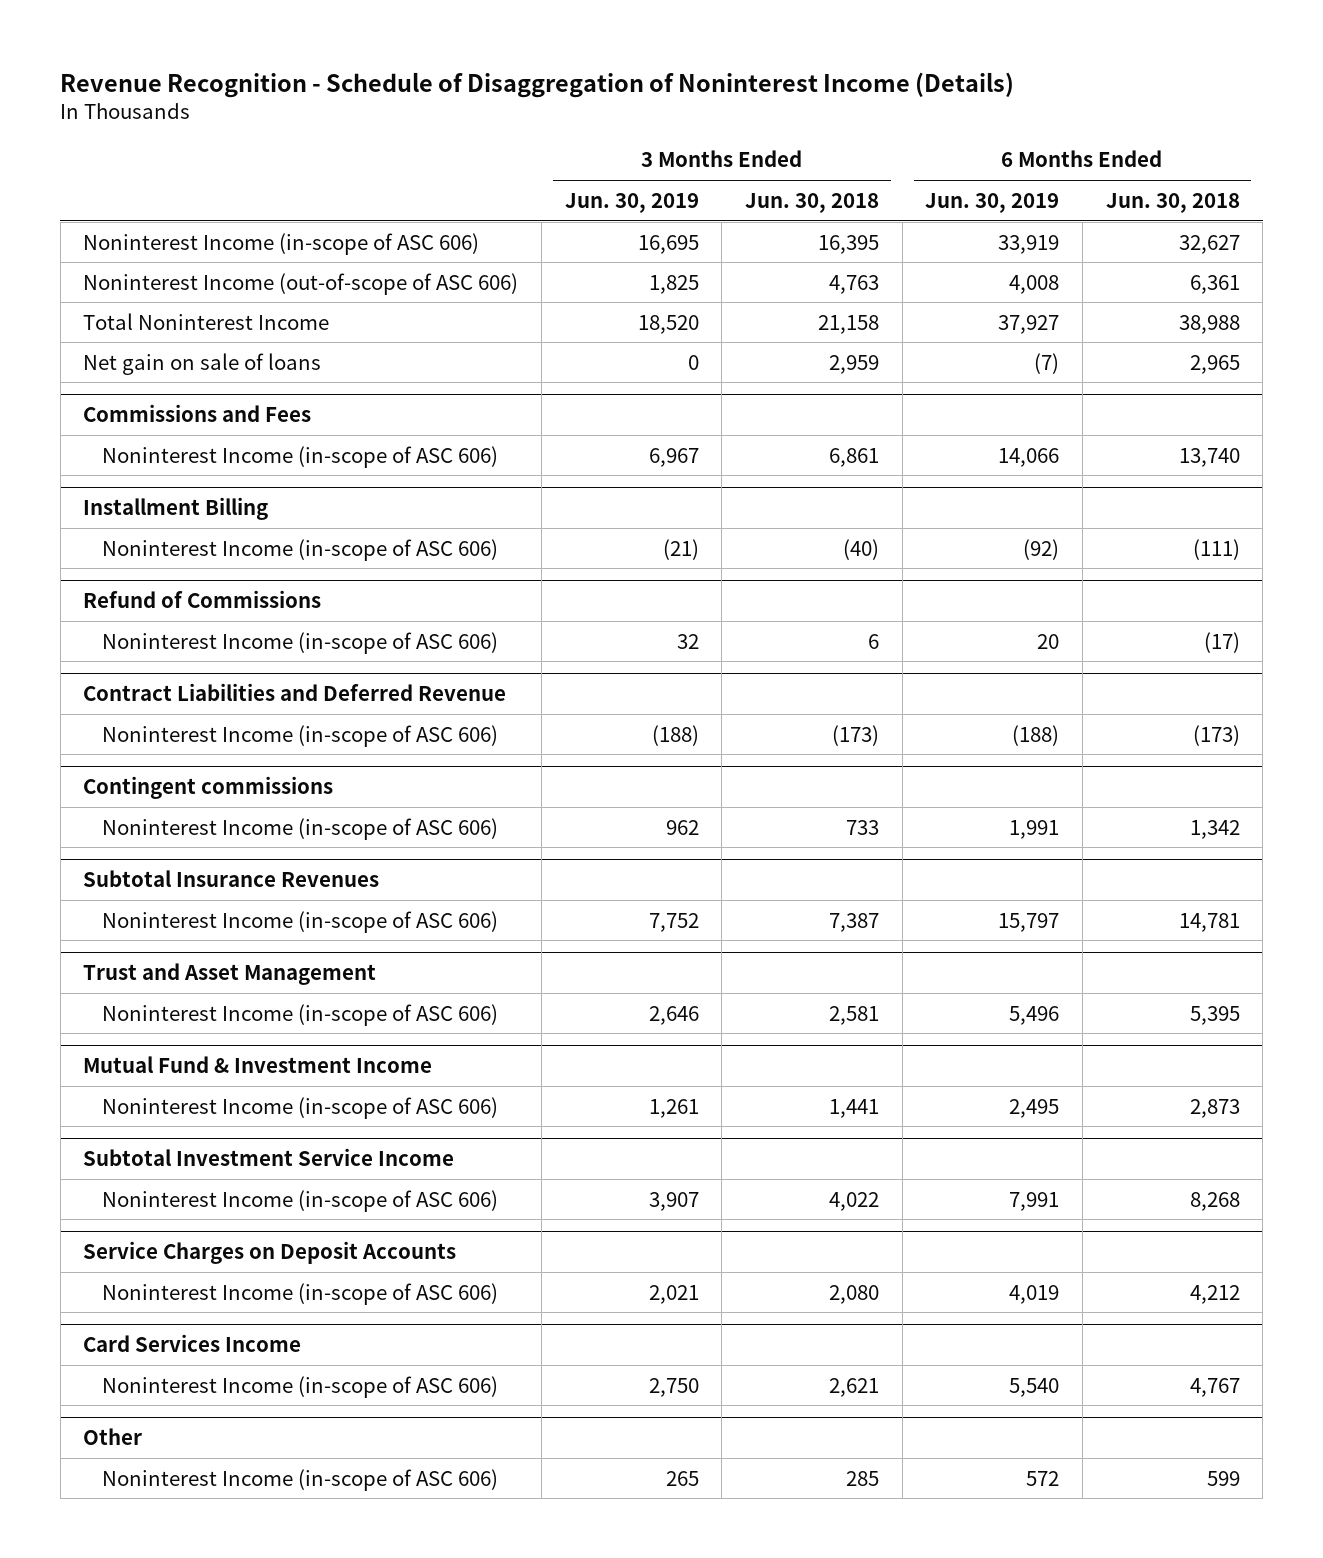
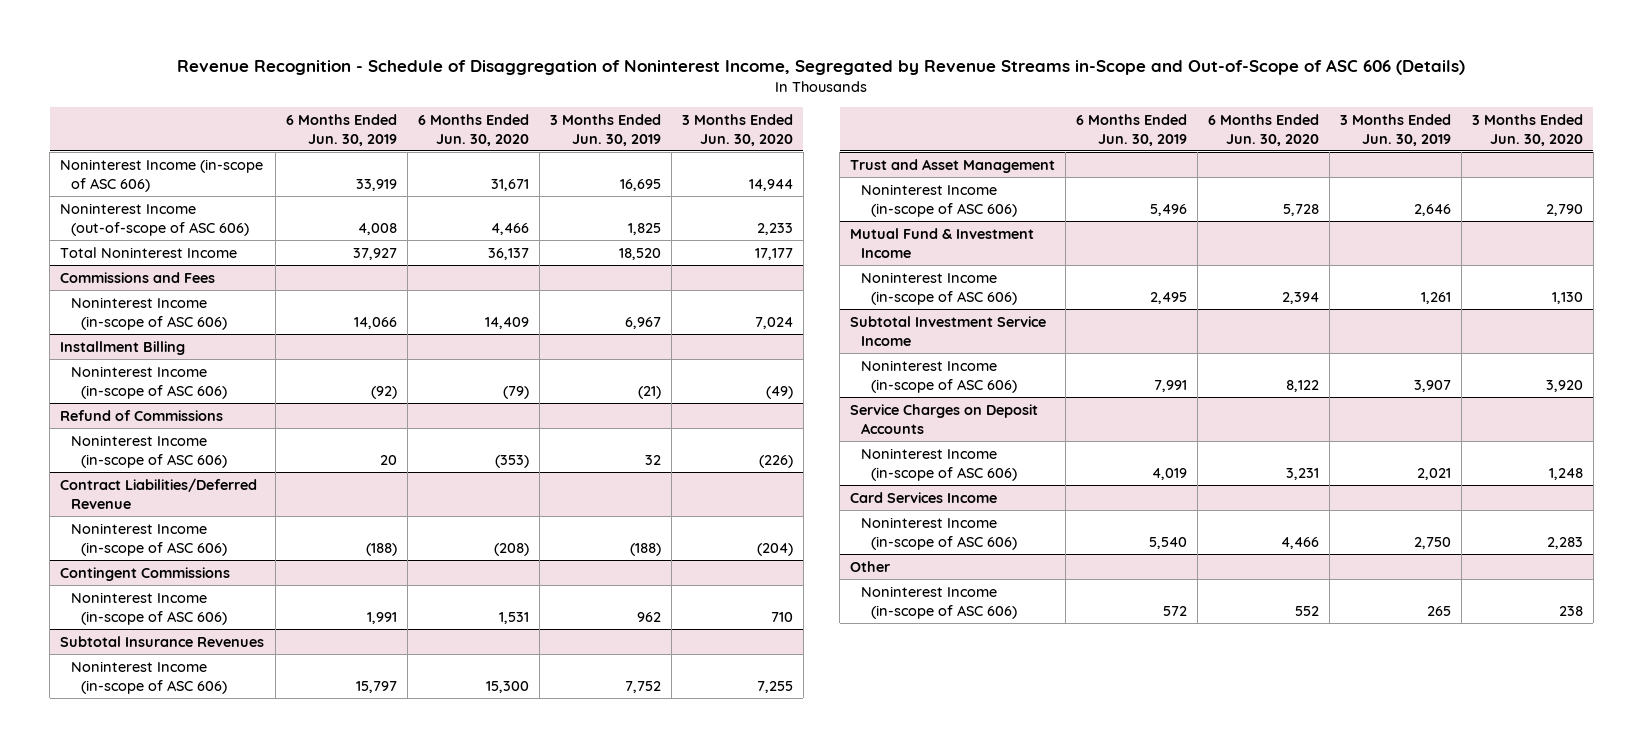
- Revenue Recognition - Schedule of Disaggregation of Noninterest Income (Details)
+ Revenue Recognition - Schedule of Disaggregation of Noninterest Income, Segregated by Revenue Streams in-Scope and Out-of-Scope of ASC 606 (Details)
- | 3 Months Ended Jun. 30, 2019 | 3 Months Ended Jun. 30, 2018 | 6 Months Ended Jun. 30, 2019 | 6 Months Ended Jun. 30, 2018
+ | 6 Months Ended Jun. 30, 2019 | 6 Months Ended Jun. 30, 2020 | 3 Months Ended Jun. 30, 2019 | 3 Months Ended Jun. 30, 2020
- Net gain on sale of loans | 0 | 2,959 | (7) | 2,965
- Contract Liabilities and Deferred Revenue
+ Contract Liabilities/Deferred Revenue
- Contingent commissions
+ Contingent Commissions

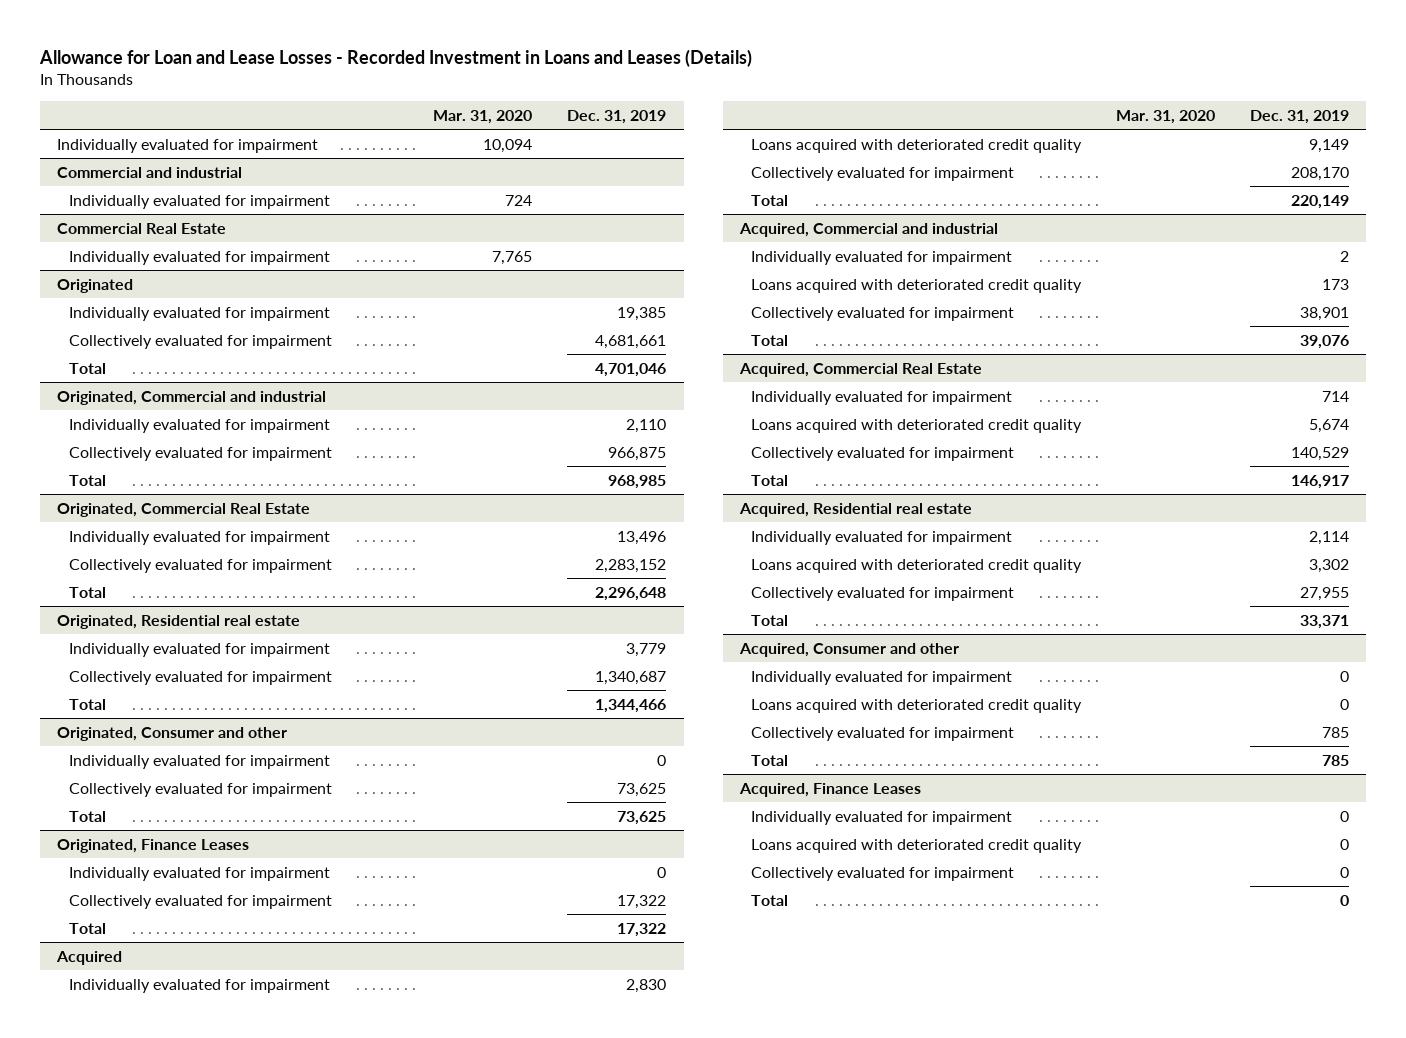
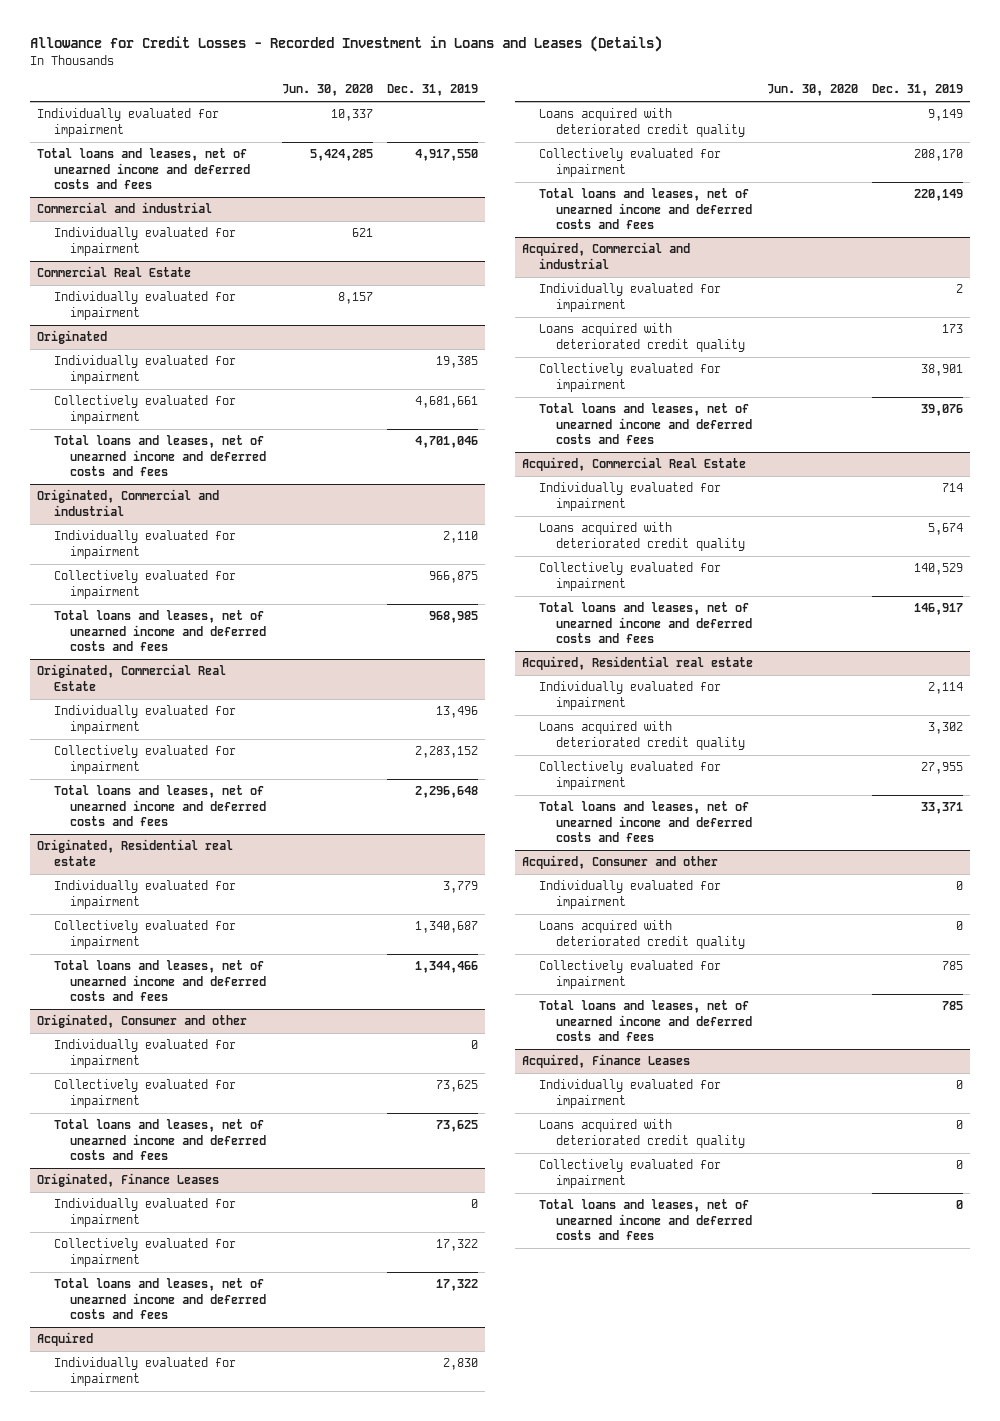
- Allowance for Loan and Lease Losses - Recorded Investment in Loans and Leases (Details)
+ Allowance for Credit Losses - Recorded Investment in Loans and Leases (Details)
- | Mar. 31, 2020 | Dec. 31, 2019
+ | Jun. 30, 2020 | Dec. 31, 2019
+ Total loans and leases, net of unearned income and deferred costs and fees | 5,424,285 | 4,917,550
@ Originated
- Total | | 4,701,046
+ Total loans and leases, net of unearned income and deferred costs and fees | | 4,701,046
@ Originated, Commercial and industrial
- Total | | 968,985
+ Total loans and leases, net of unearned income and deferred costs and fees | | 968,985
@ Originated, Commercial Real Estate
- Total | | 2,296,648
+ Total loans and leases, net of unearned income and deferred costs and fees | | 2,296,648
@ Originated, Residential real estate
- Total | | 1,344,466
+ Total loans and leases, net of unearned income and deferred costs and fees | | 1,344,466
@ Originated, Consumer and other
- Total | | 73,625
+ Total loans and leases, net of unearned income and deferred costs and fees | | 73,625
@ Originated, Finance Leases
- Total | | 17,322
+ Total loans and leases, net of unearned income and deferred costs and fees | | 17,322
@ Acquired
- Total | | 220,149
+ Total loans and leases, net of unearned income and deferred costs and fees | | 220,149
@ Acquired, Commercial and industrial
- Total | | 39,076
+ Total loans and leases, net of unearned income and deferred costs and fees | | 39,076
@ Acquired, Commercial Real Estate
- Total | | 146,917
+ Total loans and leases, net of unearned income and deferred costs and fees | | 146,917
@ Acquired, Residential real estate
- Total | | 33,371
+ Total loans and leases, net of unearned income and deferred costs and fees | | 33,371
@ Acquired, Consumer and other
- Total | | 785
+ Total loans and leases, net of unearned income and deferred costs and fees | | 785
@ Acquired, Finance Leases
- Total | | 0
+ Total loans and leases, net of unearned income and deferred costs and fees | | 0

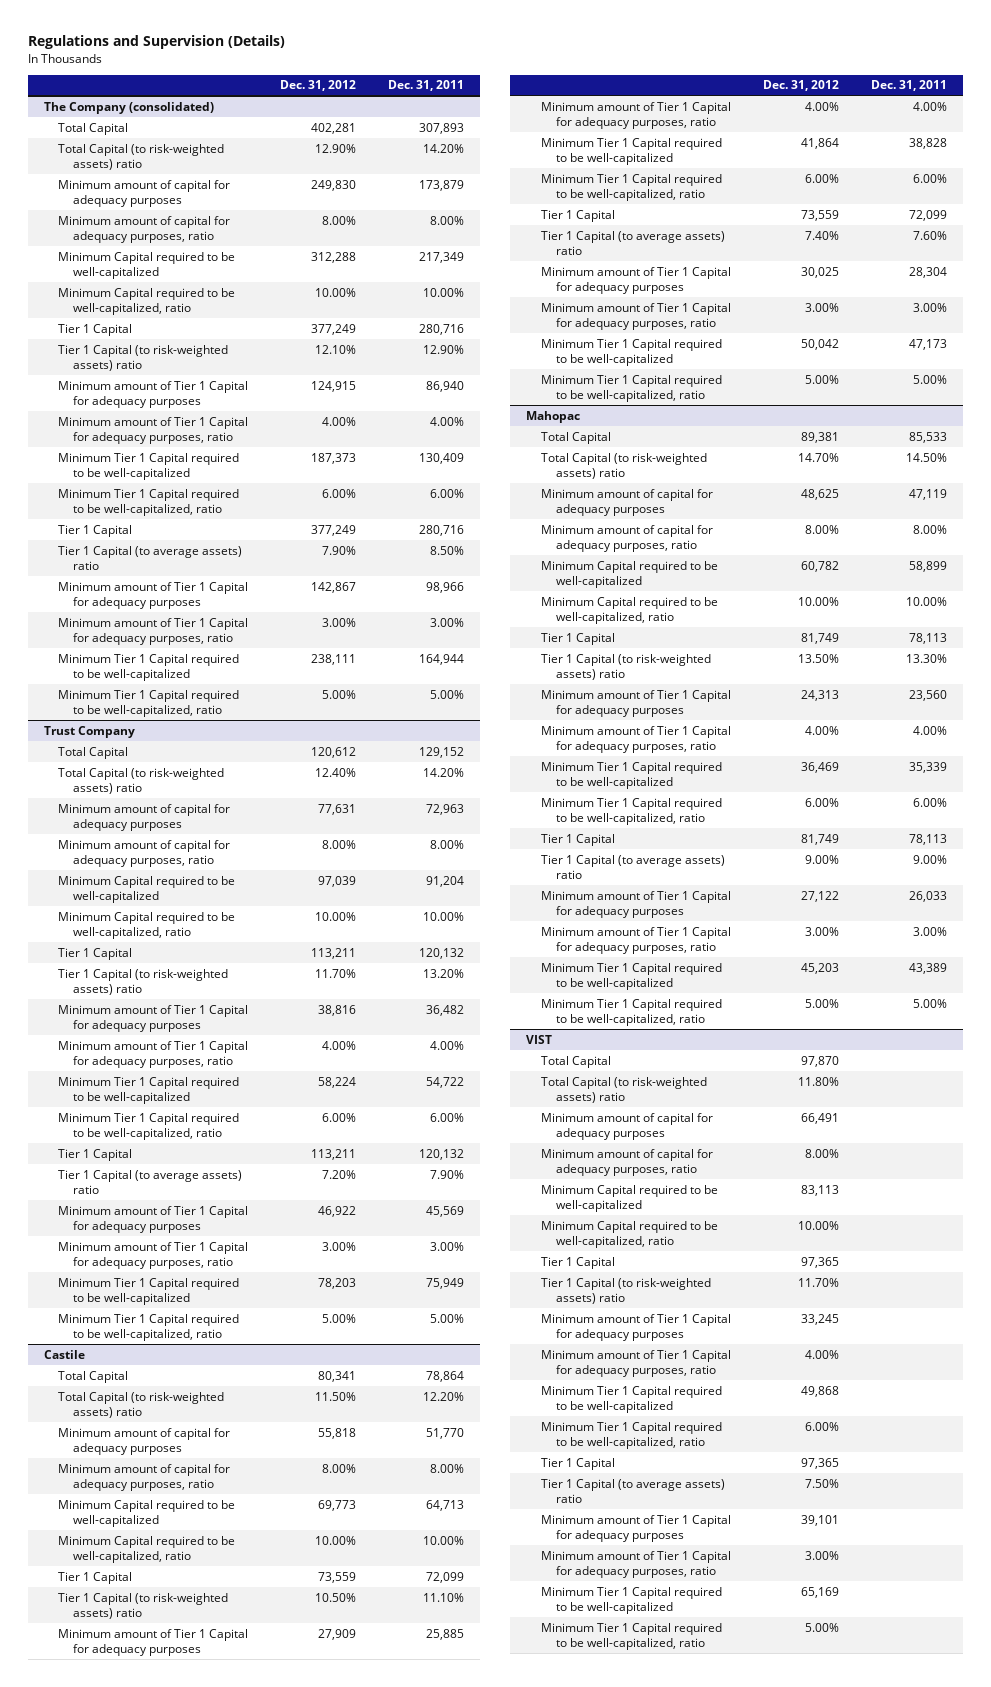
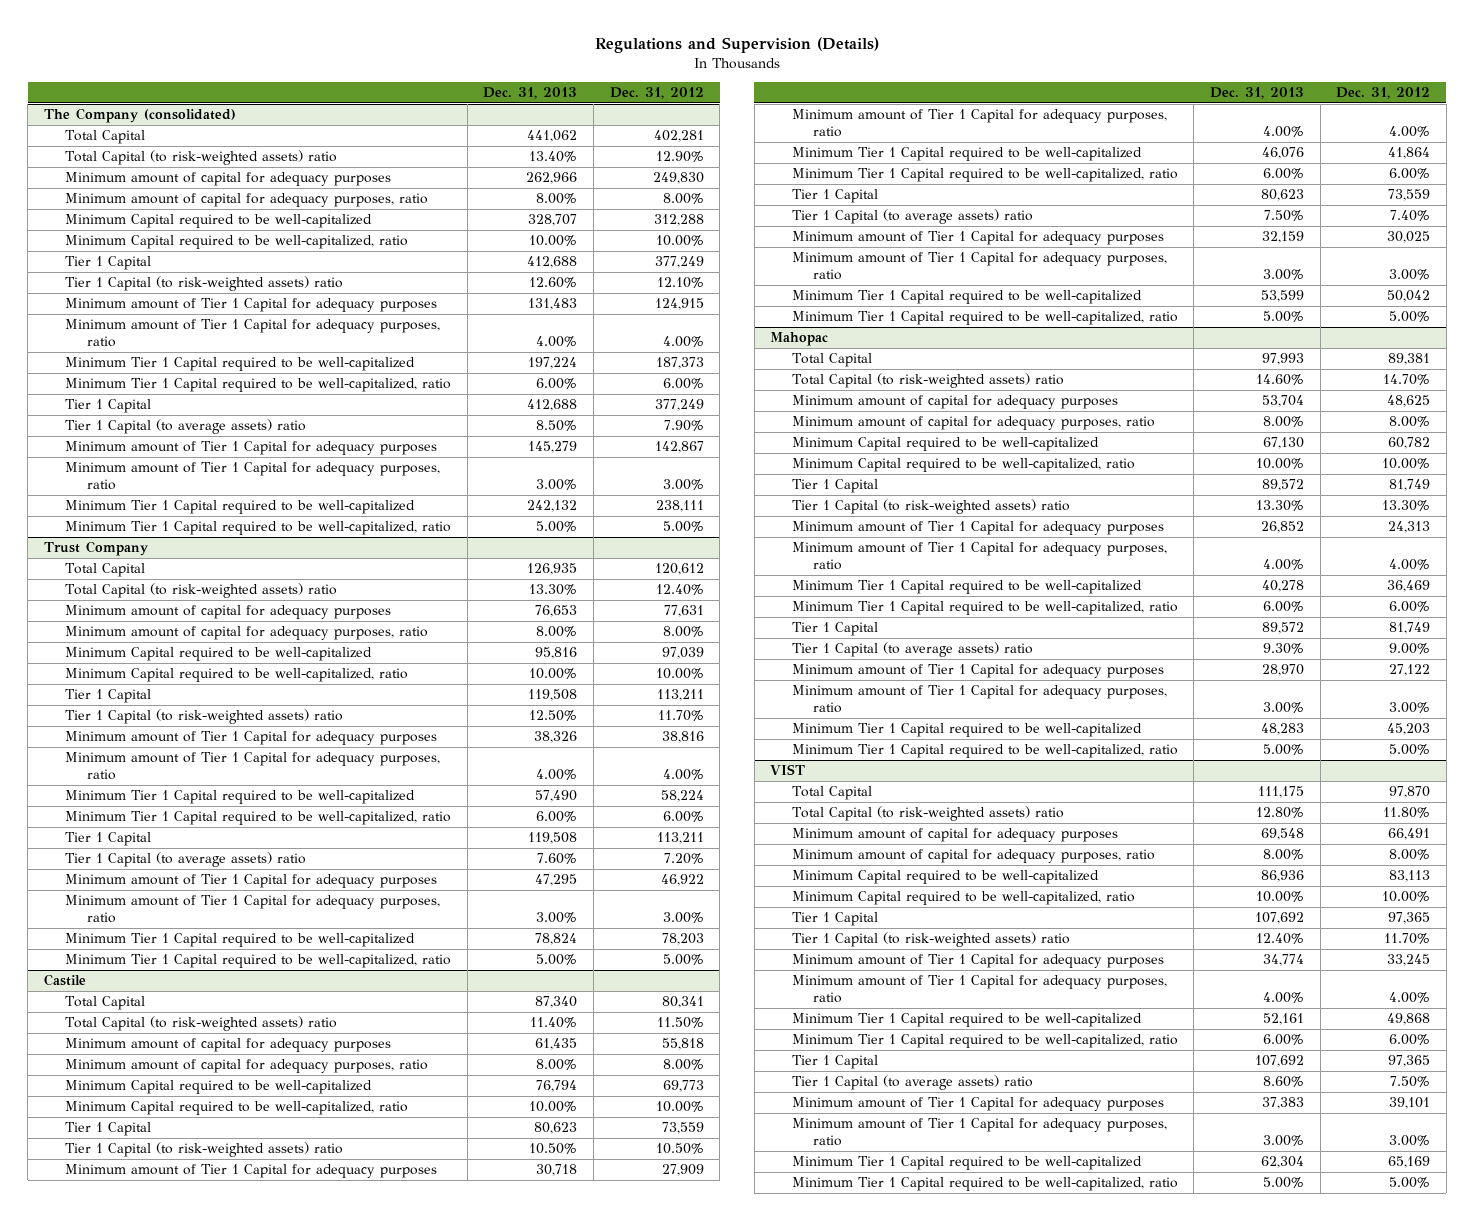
- | Dec. 31, 2012 | Dec. 31, 2011
+ | Dec. 31, 2013 | Dec. 31, 2012
@ Mahopac
- Tier 1 Capital (to risk-weighted assets) ratio | 13.50% | 13.30%
+ Tier 1 Capital (to risk-weighted assets) ratio | 13.30% | 13.30%

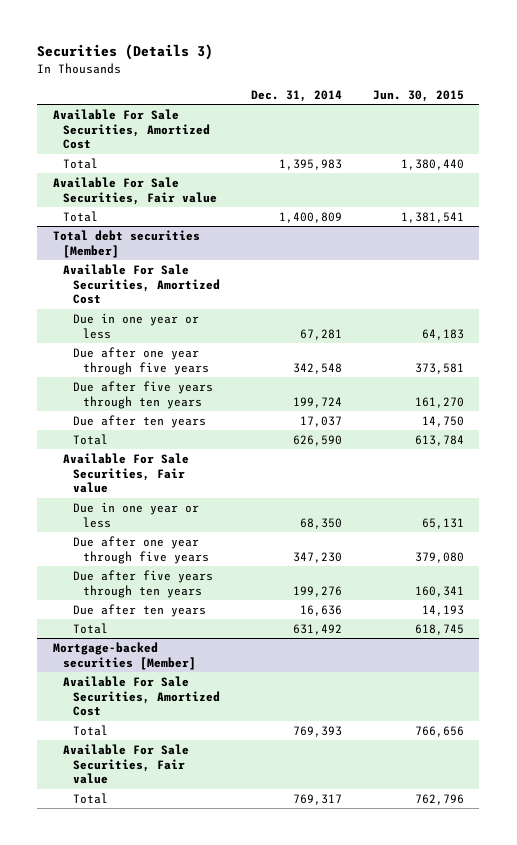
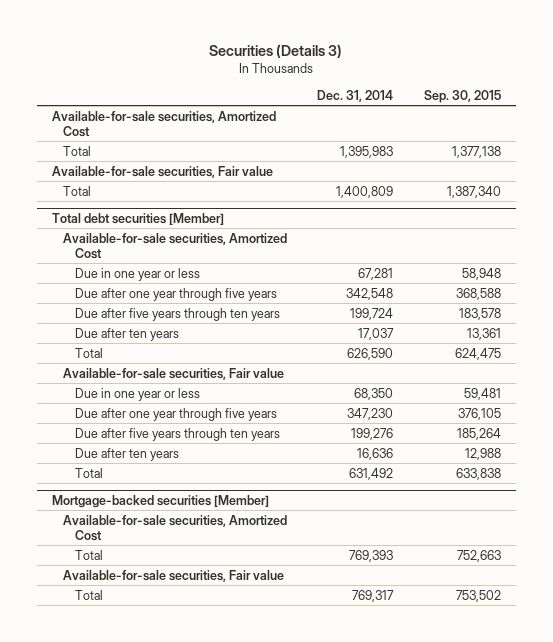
- | Dec. 31, 2014 | Jun. 30, 2015
+ | Dec. 31, 2014 | Sep. 30, 2015
- Available For Sale Securities, Amortized Cost
+ Available-for-sale securities, Amortized Cost
- Available For Sale Securities, Fair value
+ Available-for-sale securities, Fair value
@ Total debt securities [Member]
- Available For Sale Securities, Amortized Cost
+ Available-for-sale securities, Amortized Cost
- Available For Sale Securities, Fair value
+ Available-for-sale securities, Fair value
@ Mortgage-backed securities [Member]
- Available For Sale Securities, Amortized Cost
+ Available-for-sale securities, Amortized Cost
- Available For Sale Securities, Fair value
+ Available-for-sale securities, Fair value

